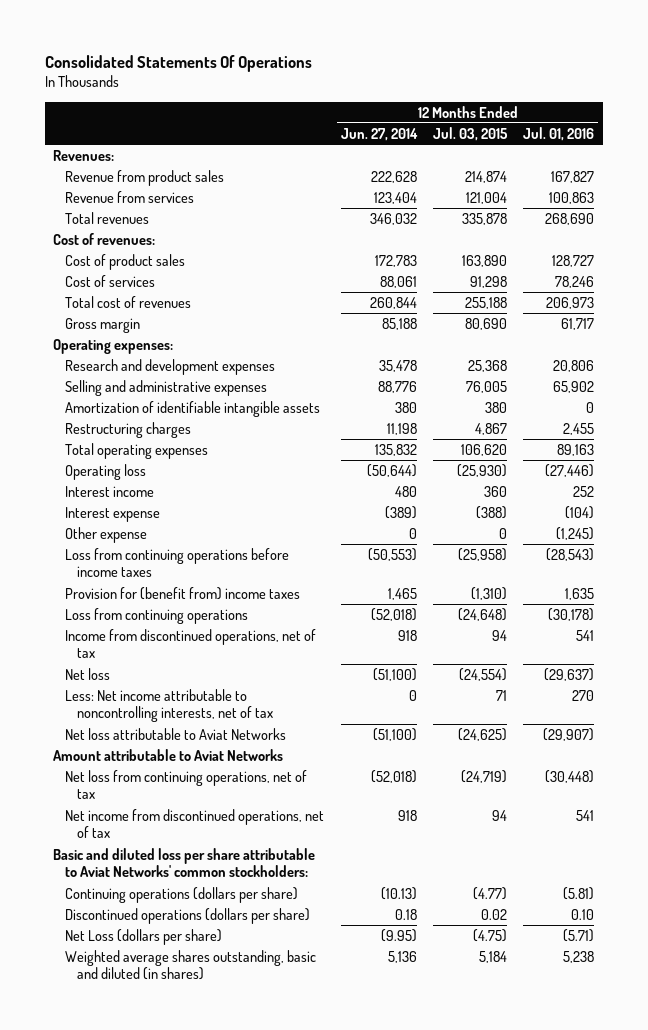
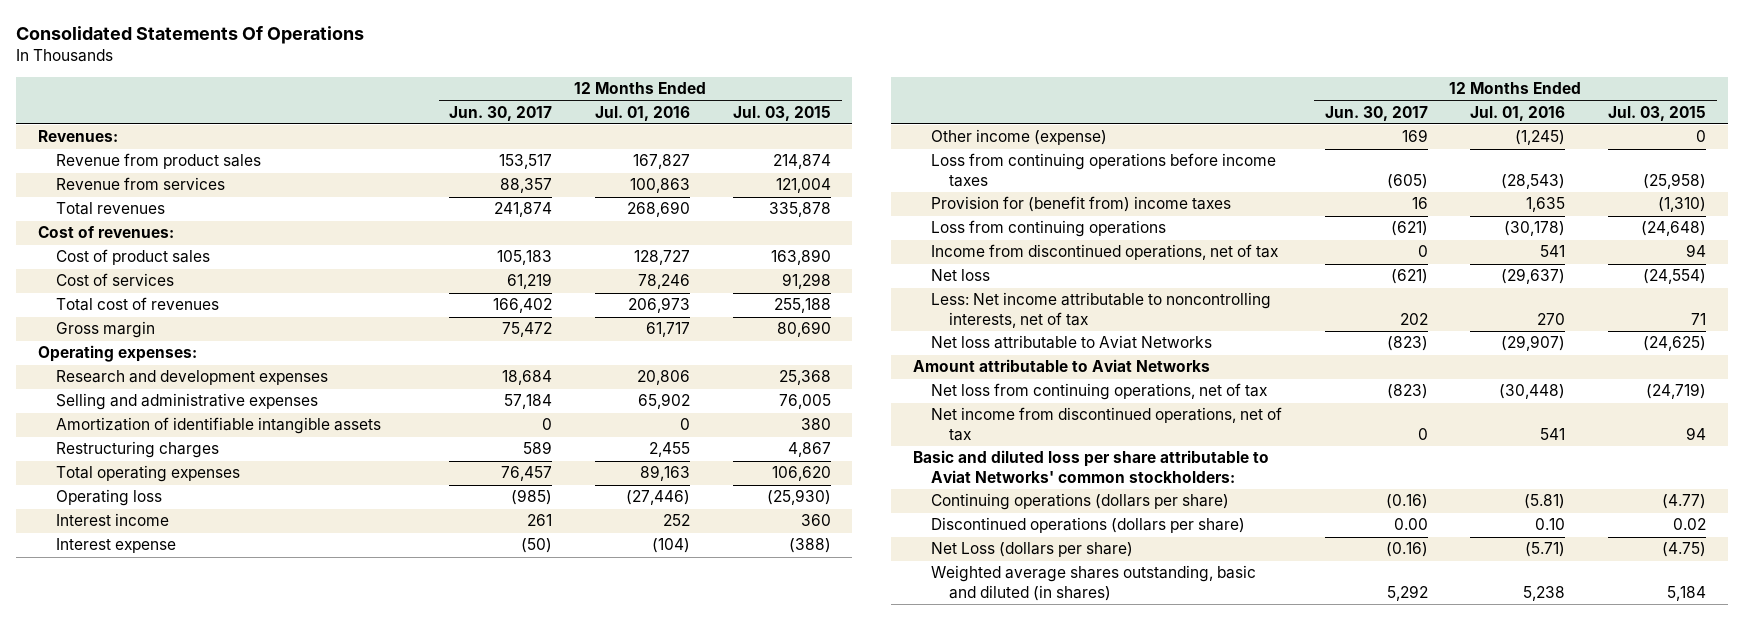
- | 12 Months Ended Jun. 27, 2014 | 12 Months Ended Jul. 03, 2015 | 12 Months Ended Jul. 01, 2016
+ | 12 Months Ended Jun. 30, 2017 | 12 Months Ended Jul. 01, 2016 | 12 Months Ended Jul. 03, 2015
- Other expense | 0 | 0 | (1,245)
+ Other income (expense) | 169 | (1,245) | 0

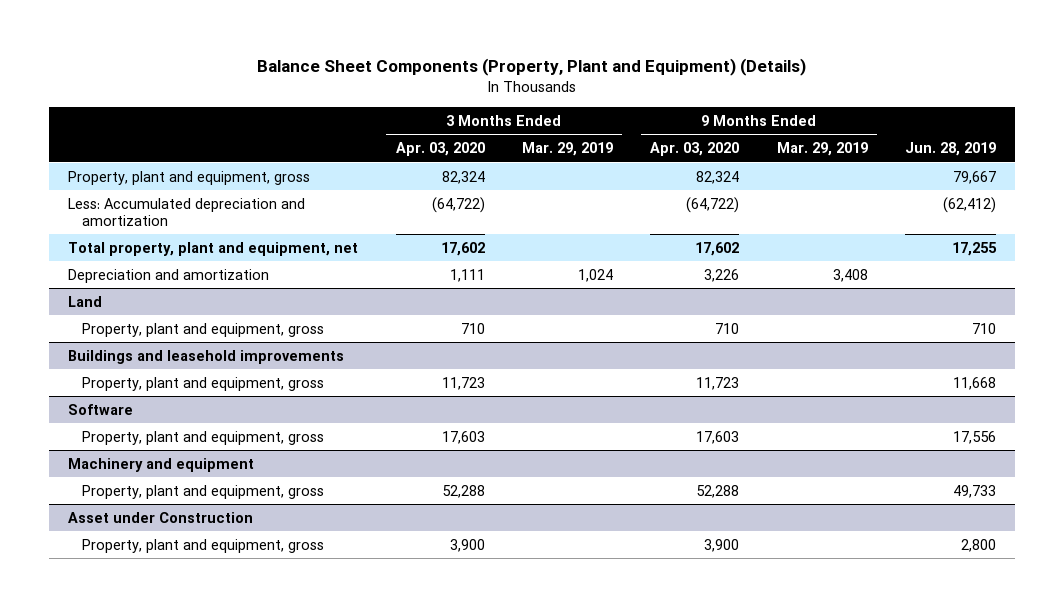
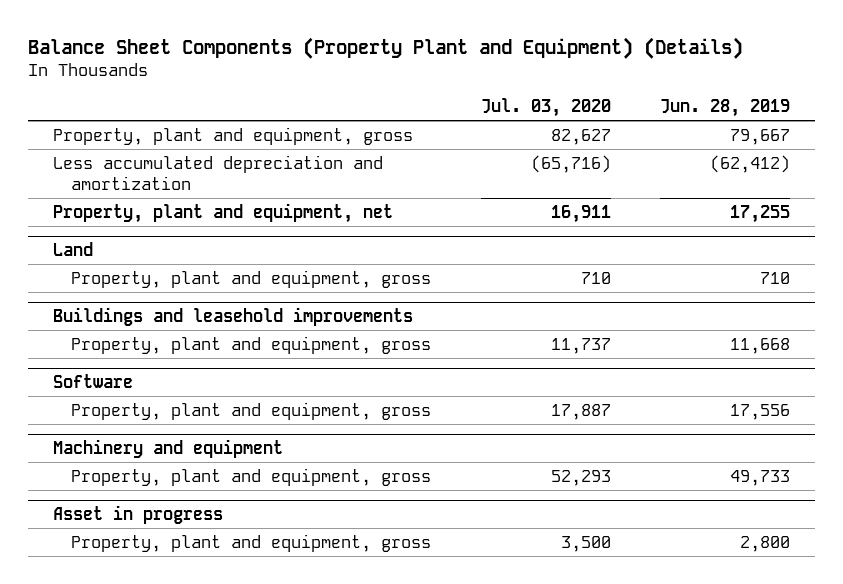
- Balance Sheet Components (Property, Plant and Equipment) (Details)
+ Balance Sheet Components (Property Plant and Equipment) (Details)
- | 3 Months Ended Apr. 03, 2020 | 3 Months Ended Mar. 29, 2019 | 9 Months Ended Apr. 03, 2020 | 9 Months Ended Mar. 29, 2019 | Jun. 28, 2019
+ | Jul. 03, 2020 | Jun. 28, 2019
- Less: Accumulated depreciation and amortization | (64,722) | | (64,722) | | (62,412)
- Total property, plant and equipment, net | 17,602 | | 17,602 | | 17,255
- Depreciation and amortization | 1,111 | 1,024 | 3,226 | 3,408 |
+ Less accumulated depreciation and amortization | (65,716) | (62,412)
+ Property, plant and equipment, net | 16,911 | 17,255
- Asset under Construction
+ Asset in progress

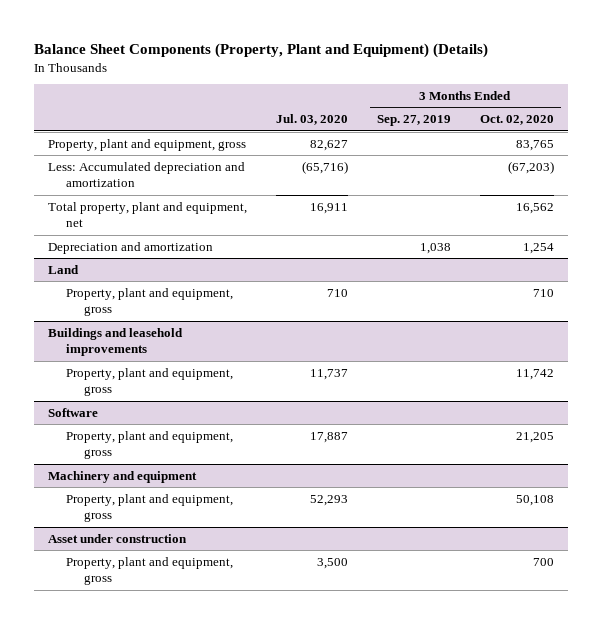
- Balance Sheet Components (Property Plant and Equipment) (Details)
+ Balance Sheet Components (Property, Plant and Equipment) (Details)
- | Jul. 03, 2020 | Jun. 28, 2019
+ | Jul. 03, 2020 | 3 Months Ended Sep. 27, 2019 | 3 Months Ended Oct. 02, 2020
- Less accumulated depreciation and amortization | (65,716) | (62,412)
- Property, plant and equipment, net | 16,911 | 17,255
+ Less: Accumulated depreciation and amortization | (65,716) | | (67,203)
+ Total property, plant and equipment, net | 16,911 | | 16,562
+ Depreciation and amortization | | 1,038 | 1,254
- Asset in progress
+ Asset under construction

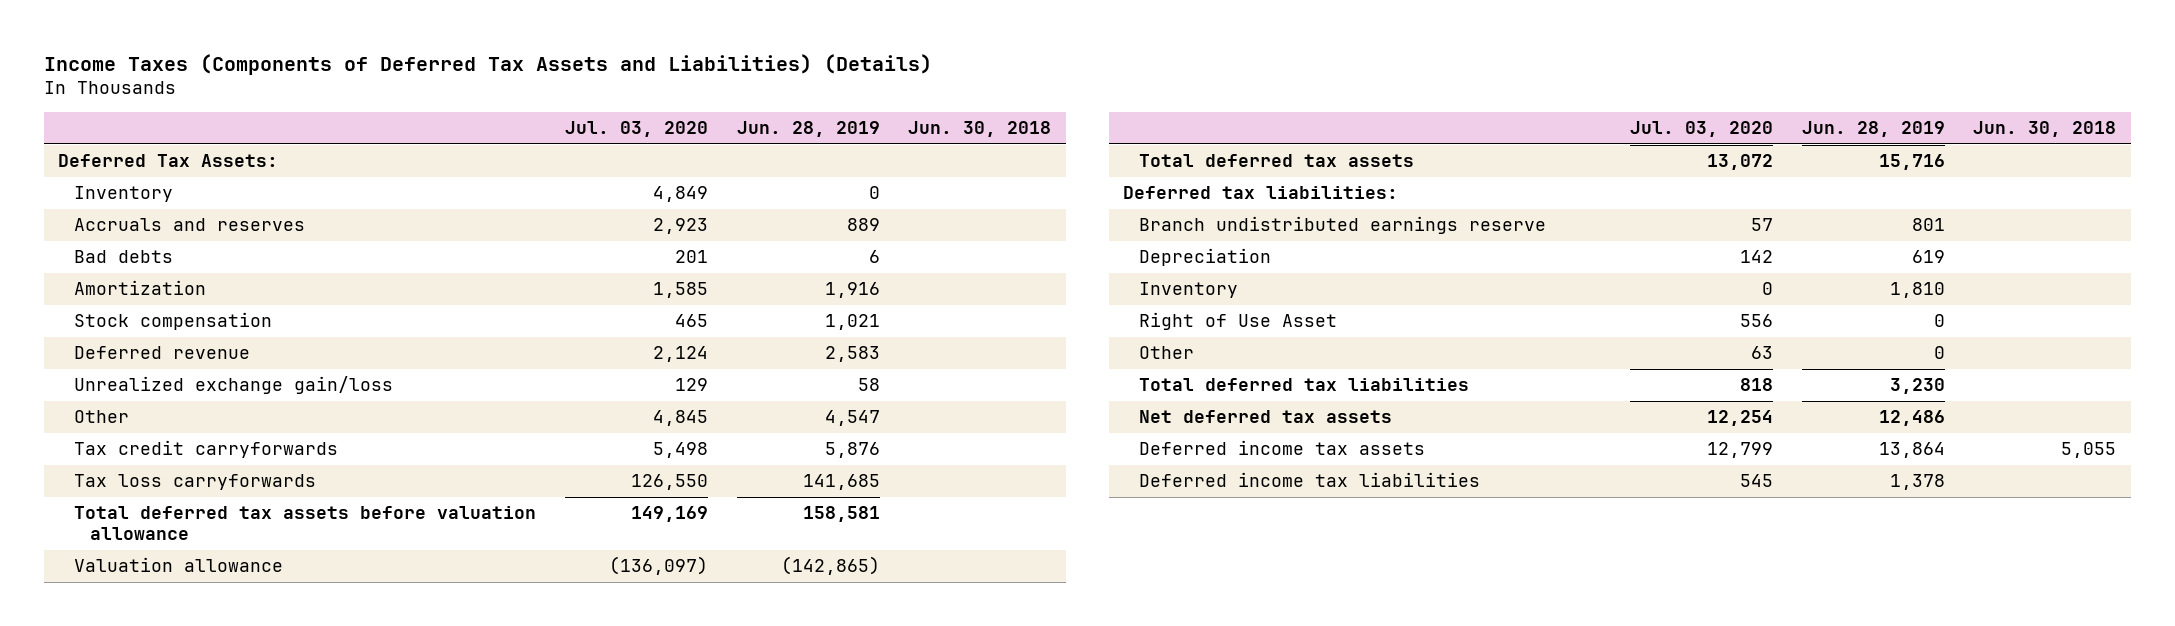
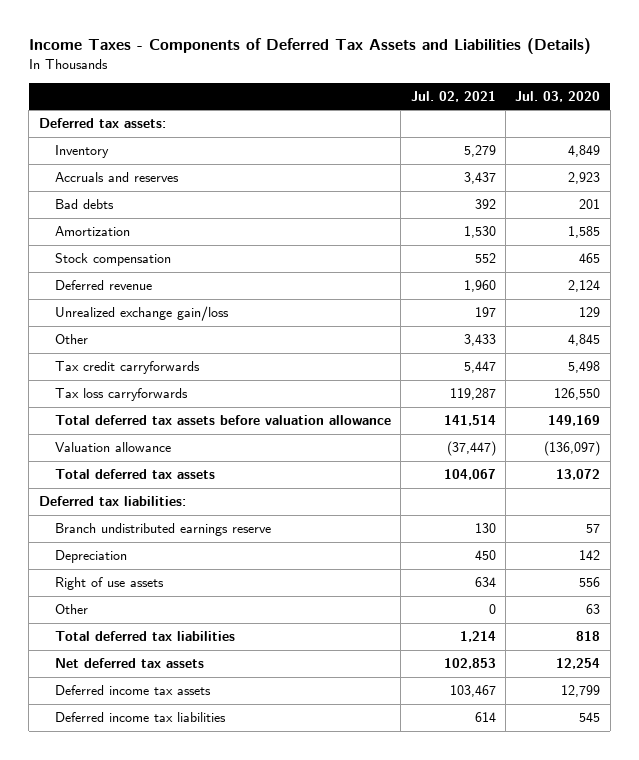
- Income Taxes (Components of Deferred Tax Assets and Liabilities) (Details)
+ Income Taxes - Components of Deferred Tax Assets and Liabilities (Details)
- | Jul. 03, 2020 | Jun. 28, 2019 | Jun. 30, 2018
+ | Jul. 02, 2021 | Jul. 03, 2020
- Deferred Tax Assets:
+ Deferred tax assets:
- Inventory | 0 | 1,810 |
- Right of Use Asset | 556 | 0 |
+ Right of use assets | 634 | 556

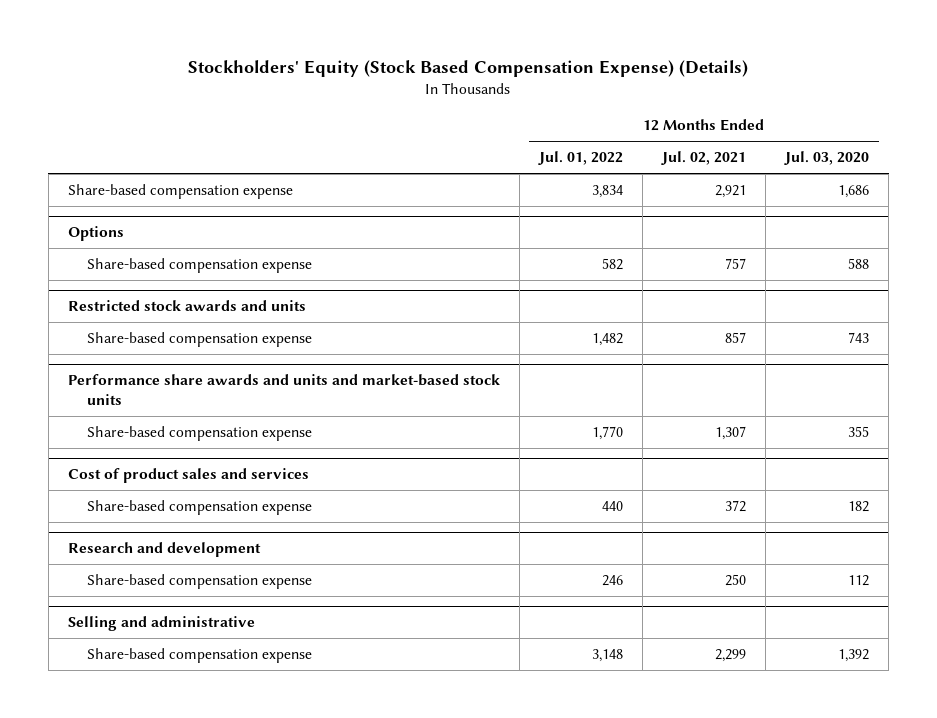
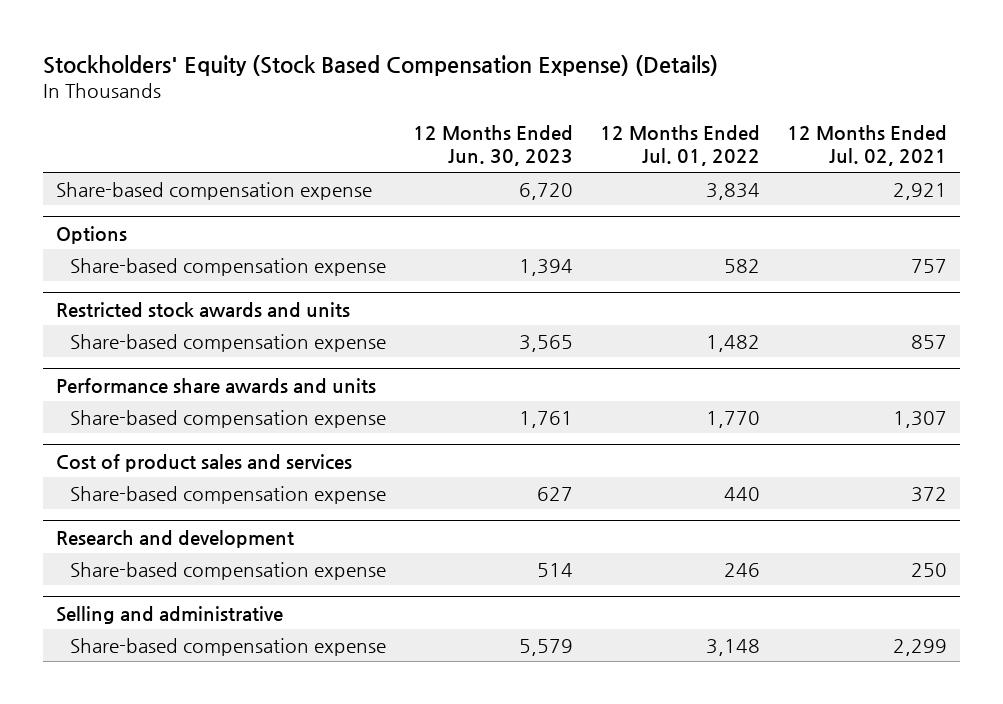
- | 12 Months Ended Jul. 01, 2022 | 12 Months Ended Jul. 02, 2021 | 12 Months Ended Jul. 03, 2020
+ | 12 Months Ended Jun. 30, 2023 | 12 Months Ended Jul. 01, 2022 | 12 Months Ended Jul. 02, 2021
- Performance share awards and units and market-based stock units
+ Performance share awards and units

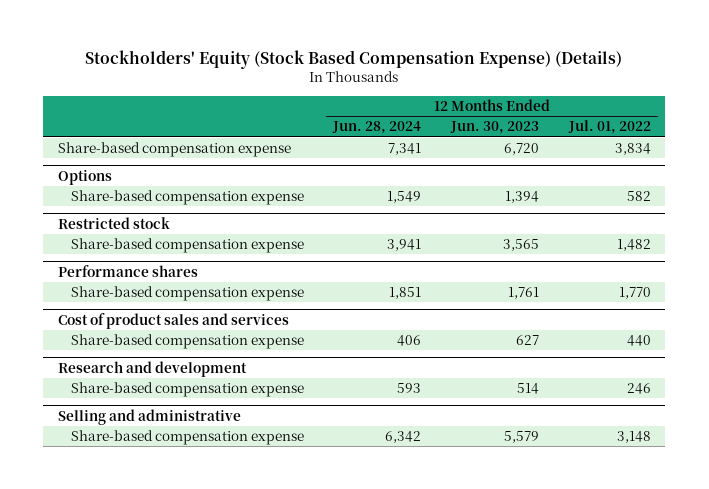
- | 12 Months Ended Jun. 30, 2023 | 12 Months Ended Jul. 01, 2022 | 12 Months Ended Jul. 02, 2021
+ | 12 Months Ended Jun. 28, 2024 | 12 Months Ended Jun. 30, 2023 | 12 Months Ended Jul. 01, 2022
- Restricted stock awards and units
+ Restricted stock
- Performance share awards and units
+ Performance shares

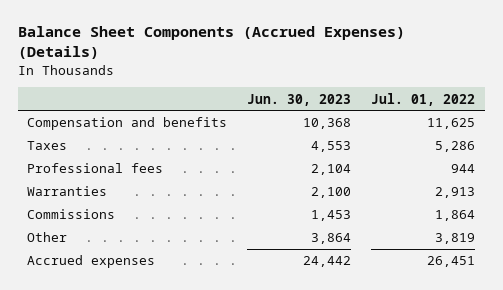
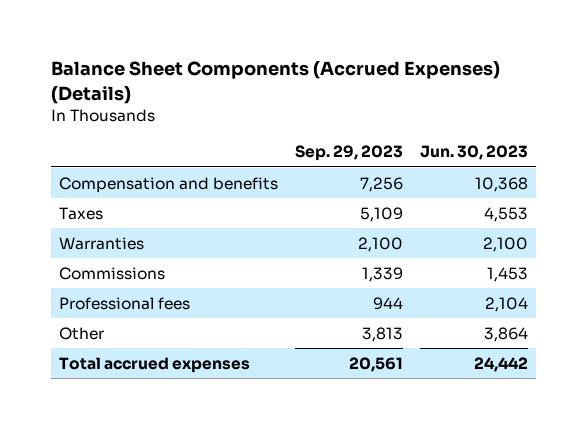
- | Jun. 30, 2023 | Jul. 01, 2022
+ | Sep. 29, 2023 | Jun. 30, 2023
moved down: Professional fees | 944 | 2,104
- Accrued expenses | 24,442 | 26,451
+ Total accrued expenses | 20,561 | 24,442

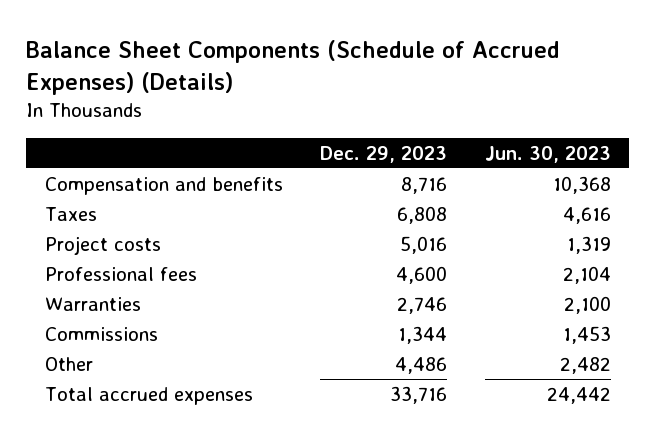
- Balance Sheet Components (Accrued Expenses) (Details)
+ Balance Sheet Components (Schedule of Accrued Expenses) (Details)
- | Sep. 29, 2023 | Jun. 30, 2023
+ | Dec. 29, 2023 | Jun. 30, 2023
- Taxes | 5,109 | 4,553
+ Taxes | 6,808 | 4,616
+ Project costs | 5,016 | 1,319
moved up: Professional fees | 4,600 | 2,104
- Other | 3,813 | 3,864
+ Other | 4,486 | 2,482

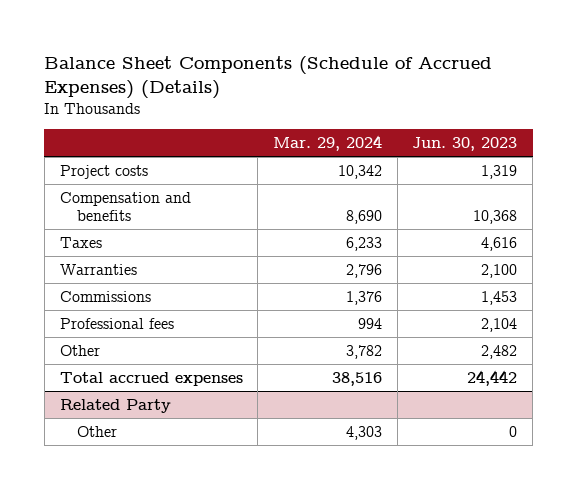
- | Dec. 29, 2023 | Jun. 30, 2023
+ | Mar. 29, 2024 | Jun. 30, 2023
moved up: Project costs | 10,342 | 1,319
moved down: Professional fees | 994 | 2,104
+ Related Party
+ Other | 4,303 | 0

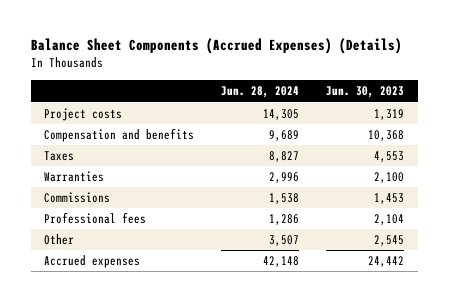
- Balance Sheet Components (Schedule of Accrued Expenses) (Details)
+ Balance Sheet Components (Accrued Expenses) (Details)
- | Mar. 29, 2024 | Jun. 30, 2023
+ | Jun. 28, 2024 | Jun. 30, 2023
- Taxes | 6,233 | 4,616
+ Taxes | 8,827 | 4,553
- Other | 3,782 | 2,482
- Total accrued expenses | 38,516 | 24,442
- Related Party
- Other | 4,303 | 0
+ Other | 3,507 | 2,545
+ Accrued expenses | 42,148 | 24,442

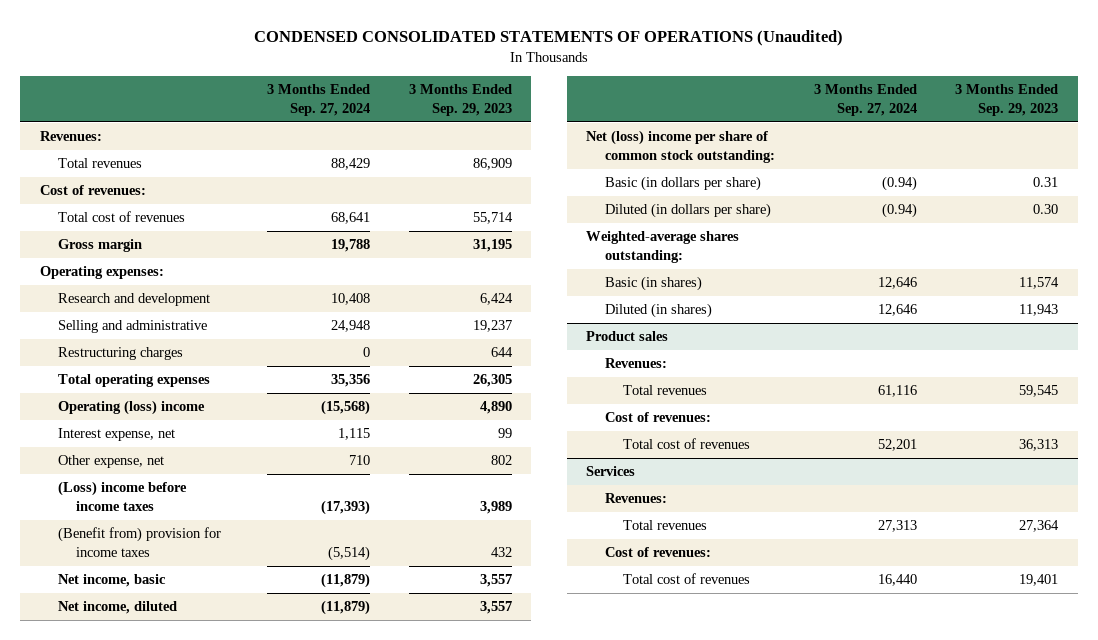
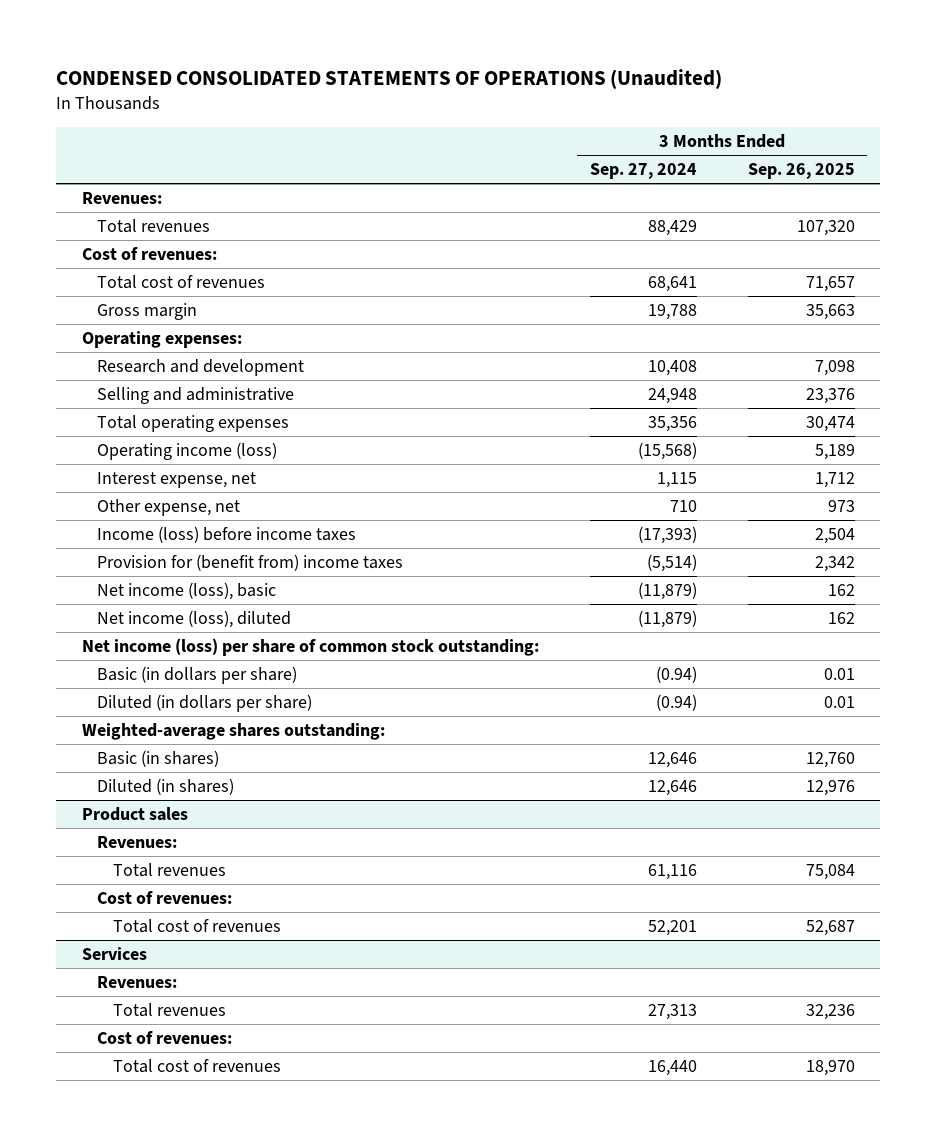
- | 3 Months Ended Sep. 27, 2024 | 3 Months Ended Sep. 29, 2023
+ | 3 Months Ended Sep. 27, 2024 | 3 Months Ended Sep. 26, 2025
- Restructuring charges | 0 | 644
- Operating (loss) income | (15,568) | 4,890
+ Operating income (loss) | (15,568) | 5,189
- (Loss) income before income taxes | (17,393) | 3,989
- (Benefit from) provision for income taxes | (5,514) | 432
- Net income, basic | (11,879) | 3,557
- Net income, diluted | (11,879) | 3,557
- Net (loss) income per share of common stock outstanding:
+ Income (loss) before income taxes | (17,393) | 2,504
+ Provision for (benefit from) income taxes | (5,514) | 2,342
+ Net income (loss), basic | (11,879) | 162
+ Net income (loss), diluted | (11,879) | 162
+ Net income (loss) per share of common stock outstanding:

